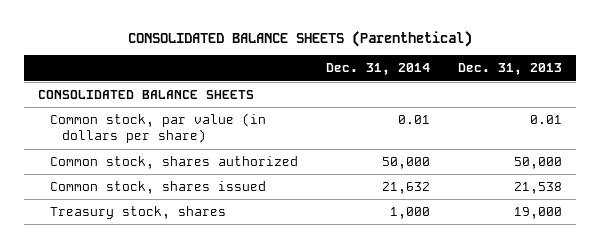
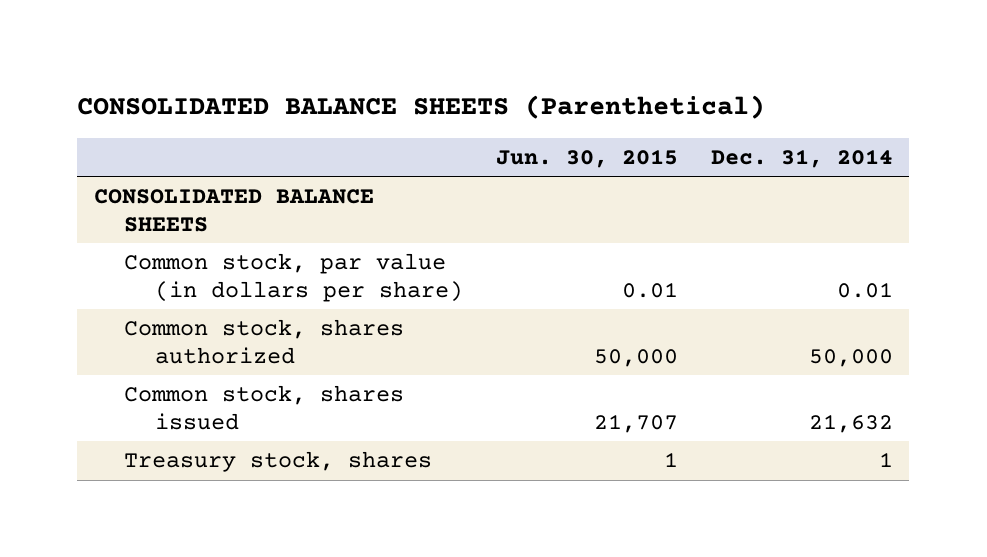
- | Dec. 31, 2014 | Dec. 31, 2013
+ | Jun. 30, 2015 | Dec. 31, 2014
- Treasury stock, shares | 1,000 | 19,000
+ Treasury stock, shares | 1 | 1

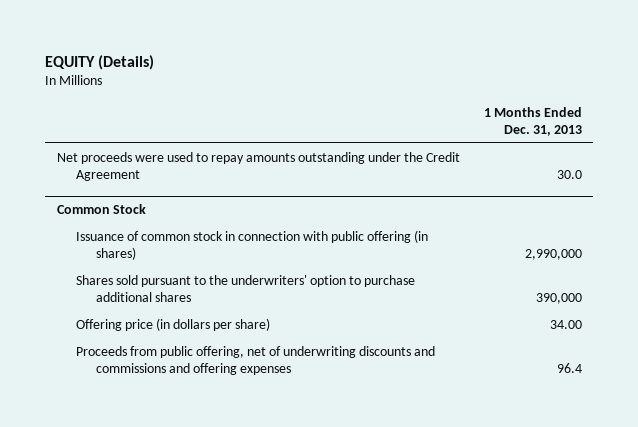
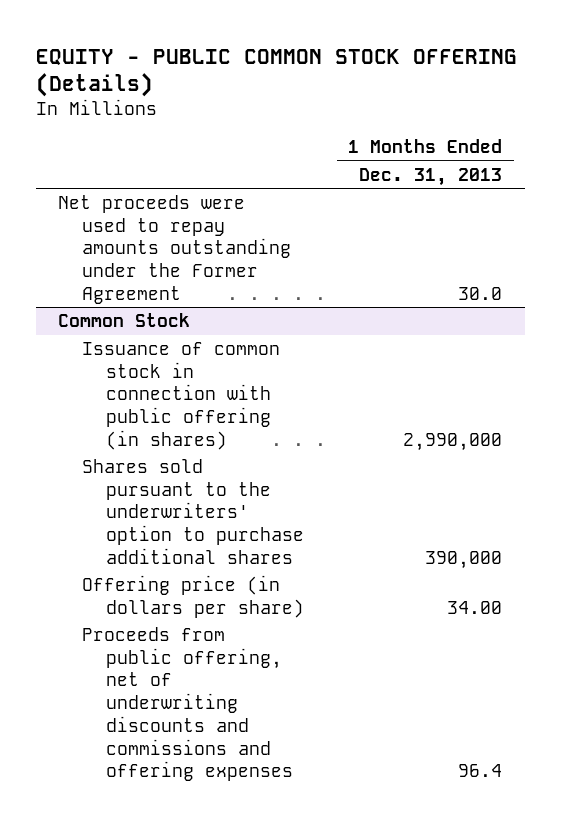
- EQUITY (Details)
+ EQUITY - PUBLIC COMMON STOCK OFFERING (Details)
- Net proceeds were used to repay amounts outstanding under the Credit Agreement | 30.0
+ Net proceeds were used to repay amounts outstanding under the Former Agreement | 30.0

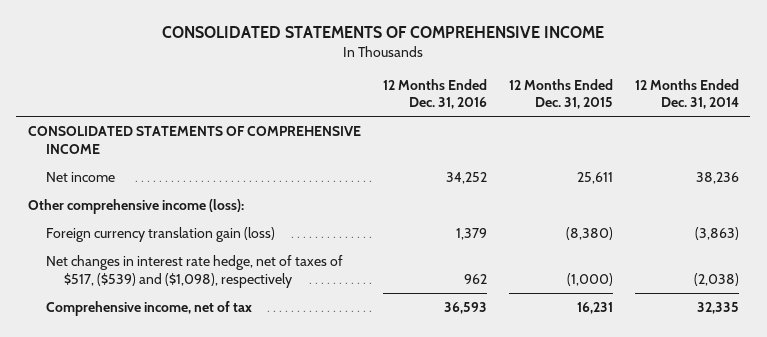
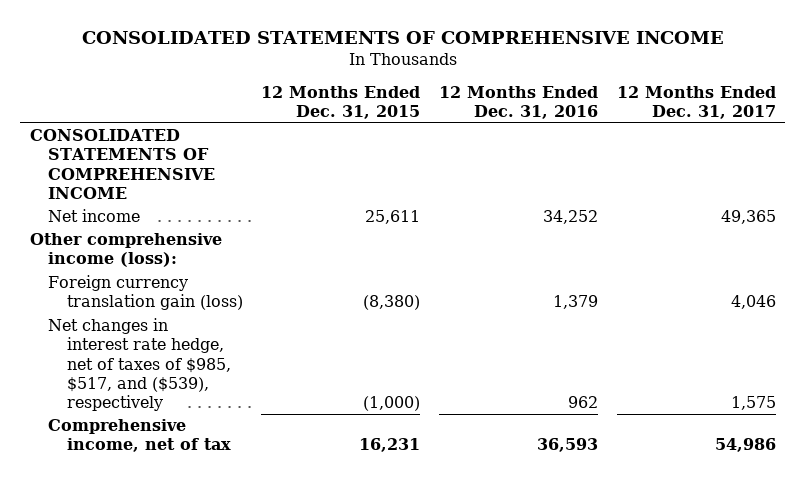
- | 12 Months Ended Dec. 31, 2016 | 12 Months Ended Dec. 31, 2015 | 12 Months Ended Dec. 31, 2014
+ | 12 Months Ended Dec. 31, 2015 | 12 Months Ended Dec. 31, 2016 | 12 Months Ended Dec. 31, 2017
- Net changes in interest rate hedge, net of taxes of $517, ($539) and ($1,098), respectively | 962 | (1,000) | (2,038)
+ Net changes in interest rate hedge, net of taxes of $985, $517, and ($539), respectively | (1,000) | 962 | 1,575

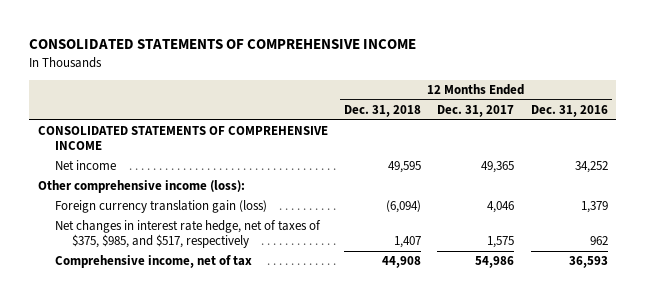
- | 12 Months Ended Dec. 31, 2015 | 12 Months Ended Dec. 31, 2016 | 12 Months Ended Dec. 31, 2017
+ | 12 Months Ended Dec. 31, 2018 | 12 Months Ended Dec. 31, 2017 | 12 Months Ended Dec. 31, 2016
- Net changes in interest rate hedge, net of taxes of $985, $517, and ($539), respectively | (1,000) | 962 | 1,575
+ Net changes in interest rate hedge, net of taxes of $375, $985, and $517, respectively | 1,407 | 1,575 | 962

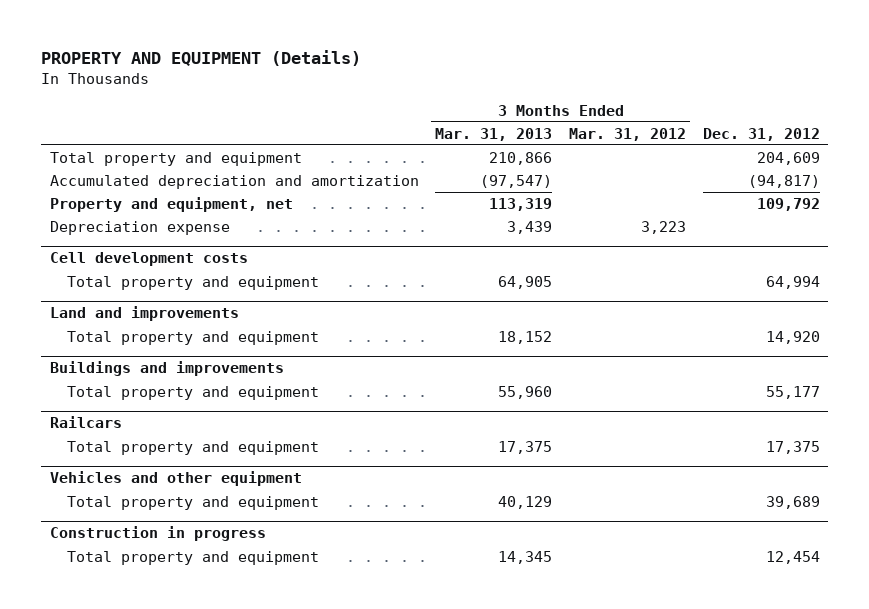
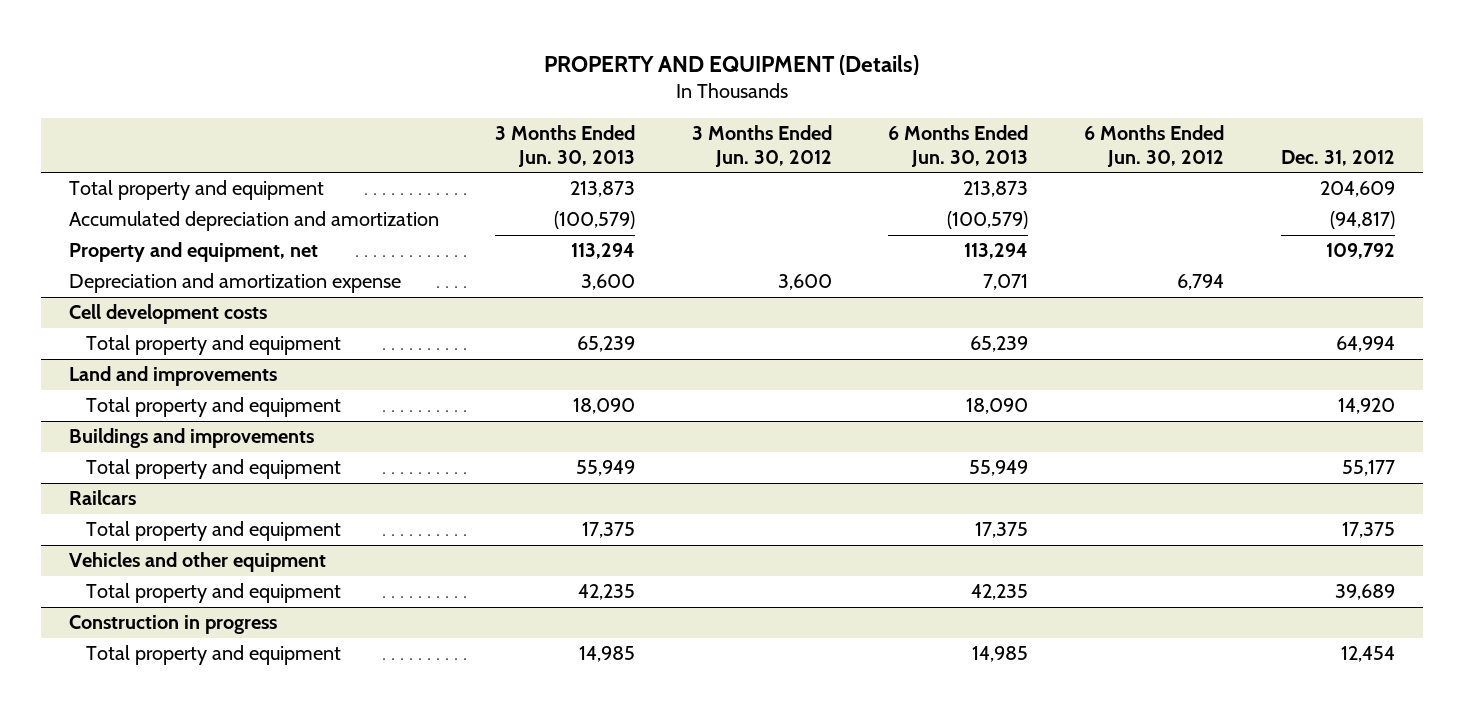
- | 3 Months Ended Mar. 31, 2013 | 3 Months Ended Mar. 31, 2012 | Dec. 31, 2012
+ | 3 Months Ended Jun. 30, 2013 | 3 Months Ended Jun. 30, 2012 | 6 Months Ended Jun. 30, 2013 | 6 Months Ended Jun. 30, 2012 | Dec. 31, 2012
- Depreciation expense | 3,439 | 3,223 |
+ Depreciation and amortization expense | 3,600 | 3,600 | 7,071 | 6,794 |

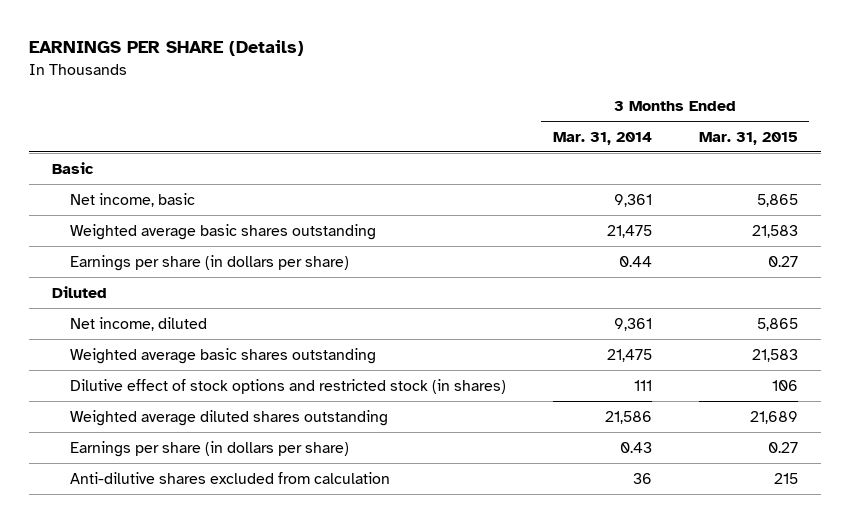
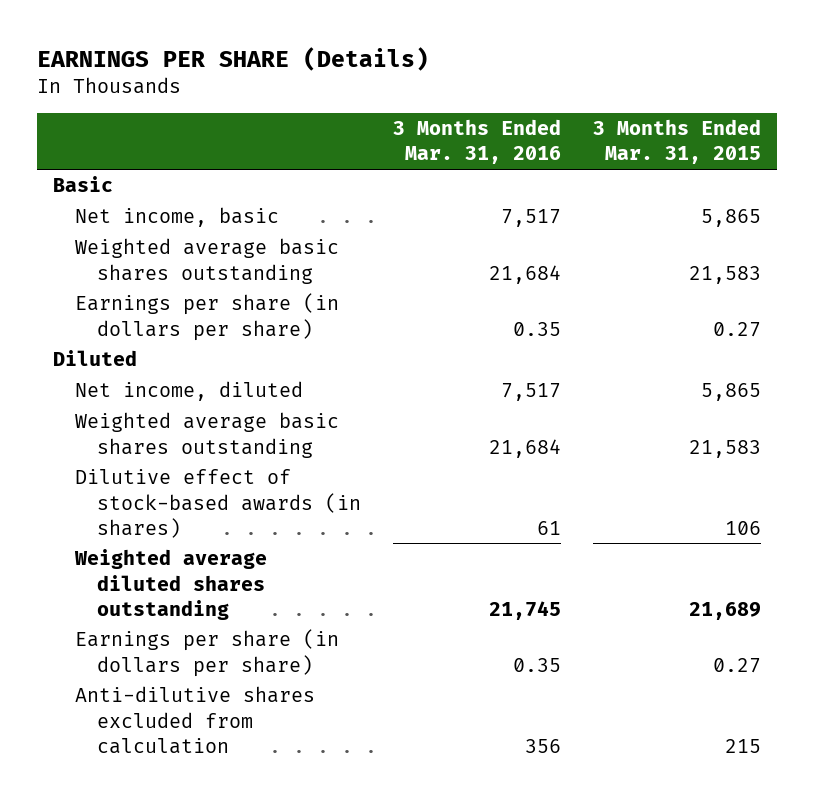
- | 3 Months Ended Mar. 31, 2014 | 3 Months Ended Mar. 31, 2015
+ | 3 Months Ended Mar. 31, 2016 | 3 Months Ended Mar. 31, 2015
- Dilutive effect of stock options and restricted stock (in shares) | 111 | 106
+ Dilutive effect of stock-based awards (in shares) | 61 | 106

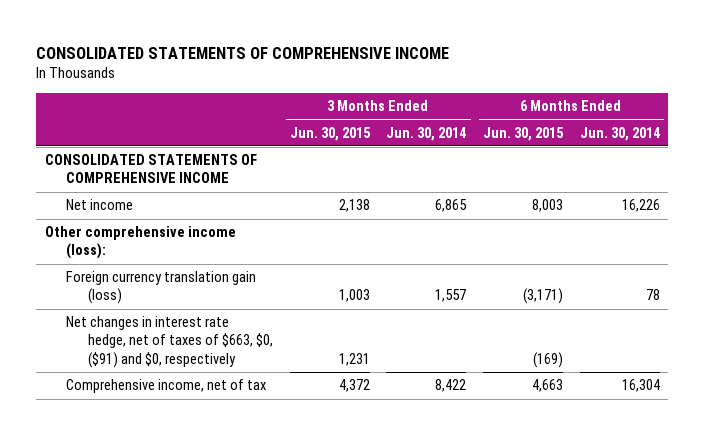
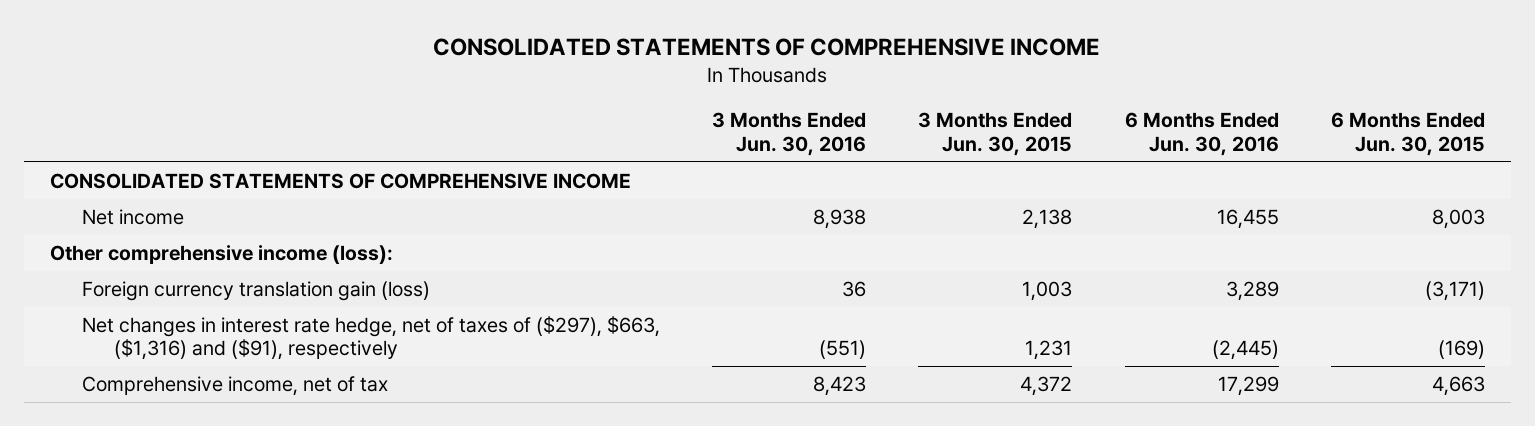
- | 3 Months Ended Jun. 30, 2015 | 3 Months Ended Jun. 30, 2014 | 6 Months Ended Jun. 30, 2015 | 6 Months Ended Jun. 30, 2014
+ | 3 Months Ended Jun. 30, 2016 | 3 Months Ended Jun. 30, 2015 | 6 Months Ended Jun. 30, 2016 | 6 Months Ended Jun. 30, 2015
- Net changes in interest rate hedge, net of taxes of $663, $0, ($91) and $0, respectively | 1,231 | | (169) |
+ Net changes in interest rate hedge, net of taxes of ($297), $663, ($1,316) and ($91), respectively | (551) | 1,231 | (2,445) | (169)

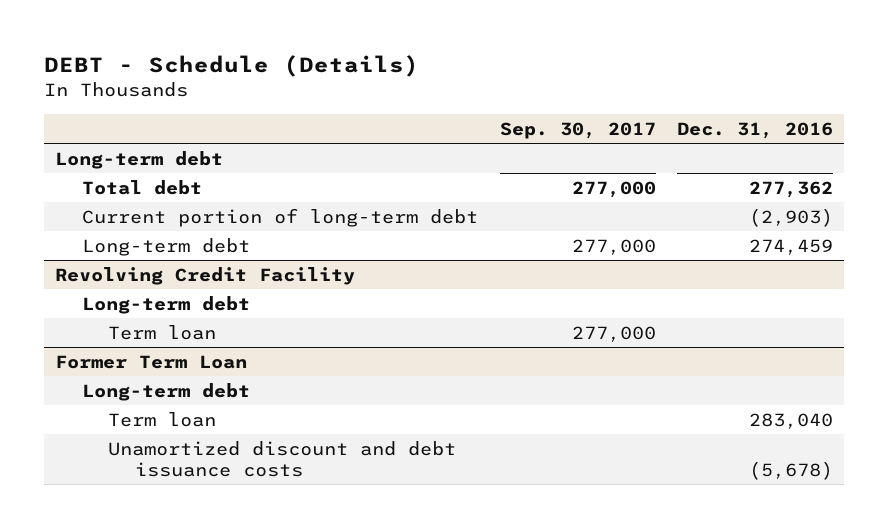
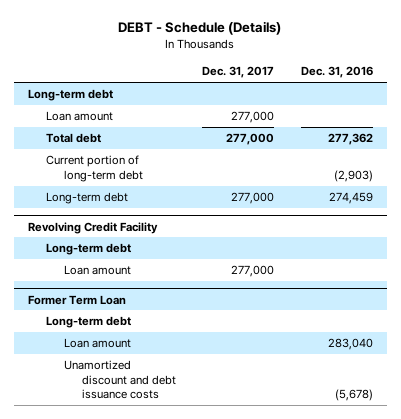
- | Sep. 30, 2017 | Dec. 31, 2016
+ | Dec. 31, 2017 | Dec. 31, 2016
+ Loan amount | 277,000 |
@ Revolving Credit Facility
- Term loan | 277,000 |
+ Loan amount | 277,000 |
@ Former Term Loan
- Term loan | | 283,040
+ Loan amount | | 283,040

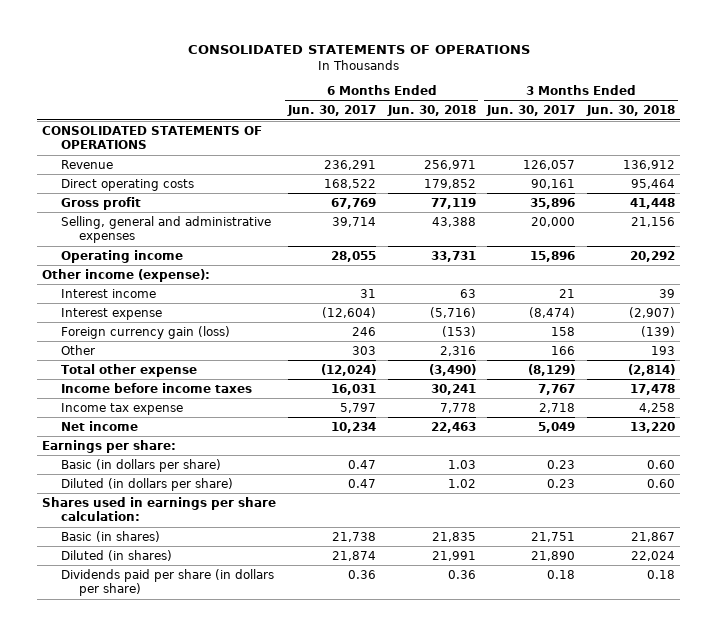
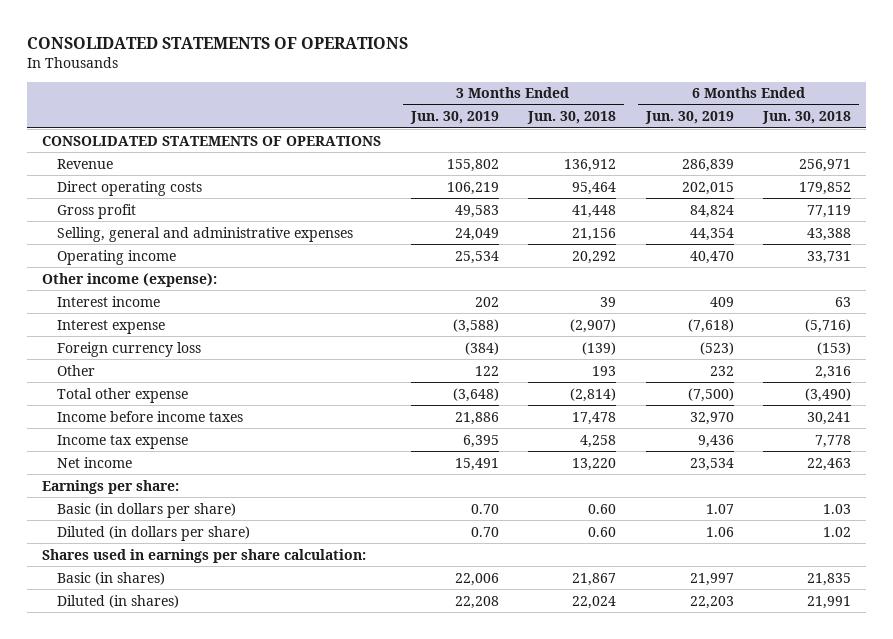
- | 6 Months Ended Jun. 30, 2017 | 6 Months Ended Jun. 30, 2018 | 3 Months Ended Jun. 30, 2017 | 3 Months Ended Jun. 30, 2018
+ | 3 Months Ended Jun. 30, 2019 | 3 Months Ended Jun. 30, 2018 | 6 Months Ended Jun. 30, 2019 | 6 Months Ended Jun. 30, 2018
- Foreign currency gain (loss) | 246 | (153) | 158 | (139)
+ Foreign currency loss | (384) | (139) | (523) | (153)
- Dividends paid per share (in dollars per share) | 0.36 | 0.36 | 0.18 | 0.18

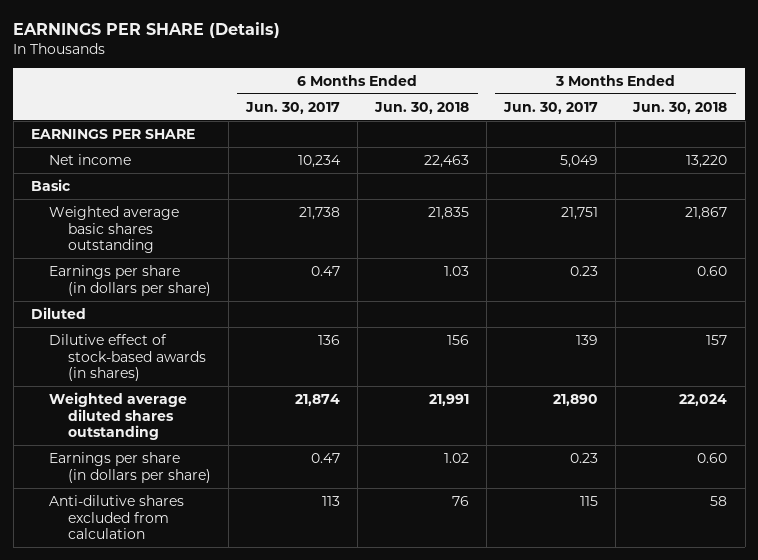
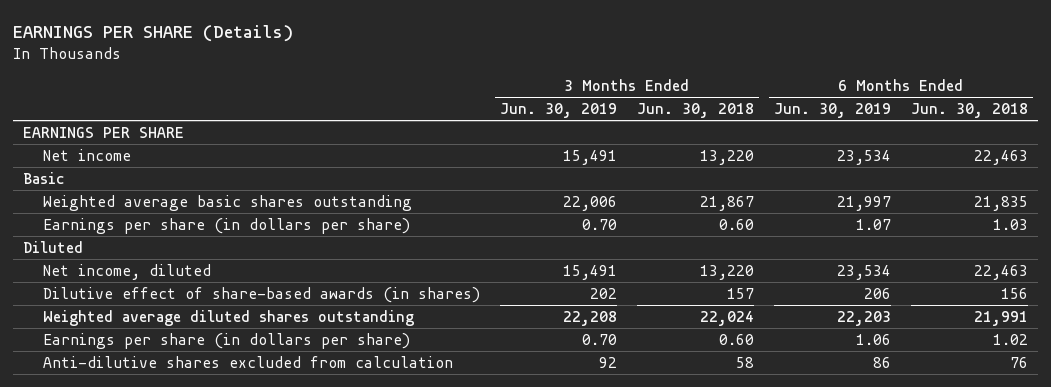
- | 6 Months Ended Jun. 30, 2017 | 6 Months Ended Jun. 30, 2018 | 3 Months Ended Jun. 30, 2017 | 3 Months Ended Jun. 30, 2018
+ | 3 Months Ended Jun. 30, 2019 | 3 Months Ended Jun. 30, 2018 | 6 Months Ended Jun. 30, 2019 | 6 Months Ended Jun. 30, 2018
- Dilutive effect of stock-based awards (in shares) | 136 | 156 | 139 | 157
+ Net income, diluted | 15,491 | 13,220 | 23,534 | 22,463
+ Dilutive effect of share-based awards (in shares) | 202 | 157 | 206 | 156

